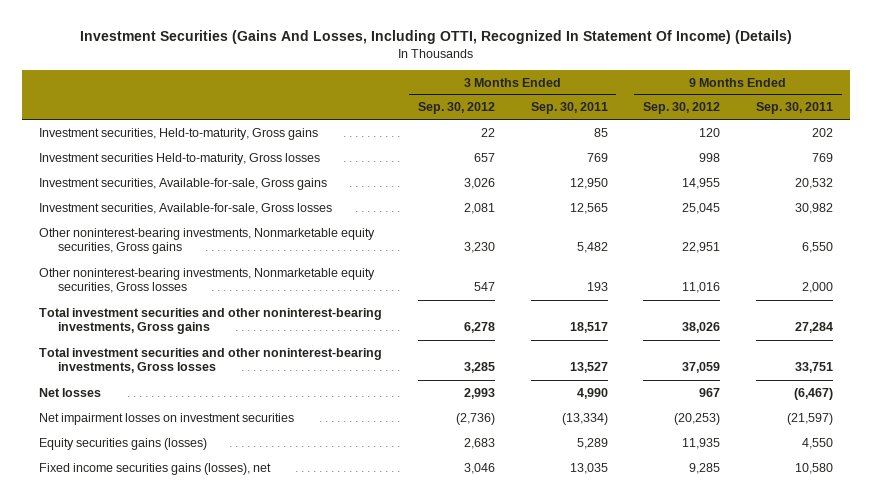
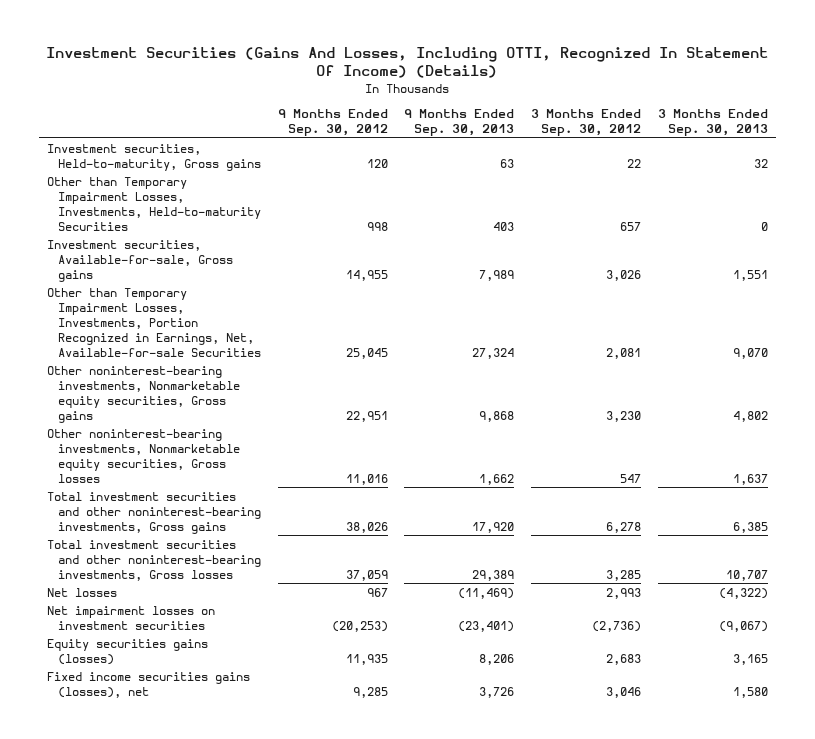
- | 3 Months Ended Sep. 30, 2012 | 3 Months Ended Sep. 30, 2011 | 9 Months Ended Sep. 30, 2012 | 9 Months Ended Sep. 30, 2011
+ | 9 Months Ended Sep. 30, 2012 | 9 Months Ended Sep. 30, 2013 | 3 Months Ended Sep. 30, 2012 | 3 Months Ended Sep. 30, 2013
- Investment securities Held-to-maturity, Gross losses | 657 | 769 | 998 | 769
+ Other than Temporary Impairment Losses, Investments, Held-to-maturity Securities | 998 | 403 | 657 | 0
- Investment securities, Available-for-sale, Gross losses | 2,081 | 12,565 | 25,045 | 30,982
+ Other than Temporary Impairment Losses, Investments, Portion Recognized in Earnings, Net, Available-for-sale Securities | 25,045 | 27,324 | 2,081 | 9,070

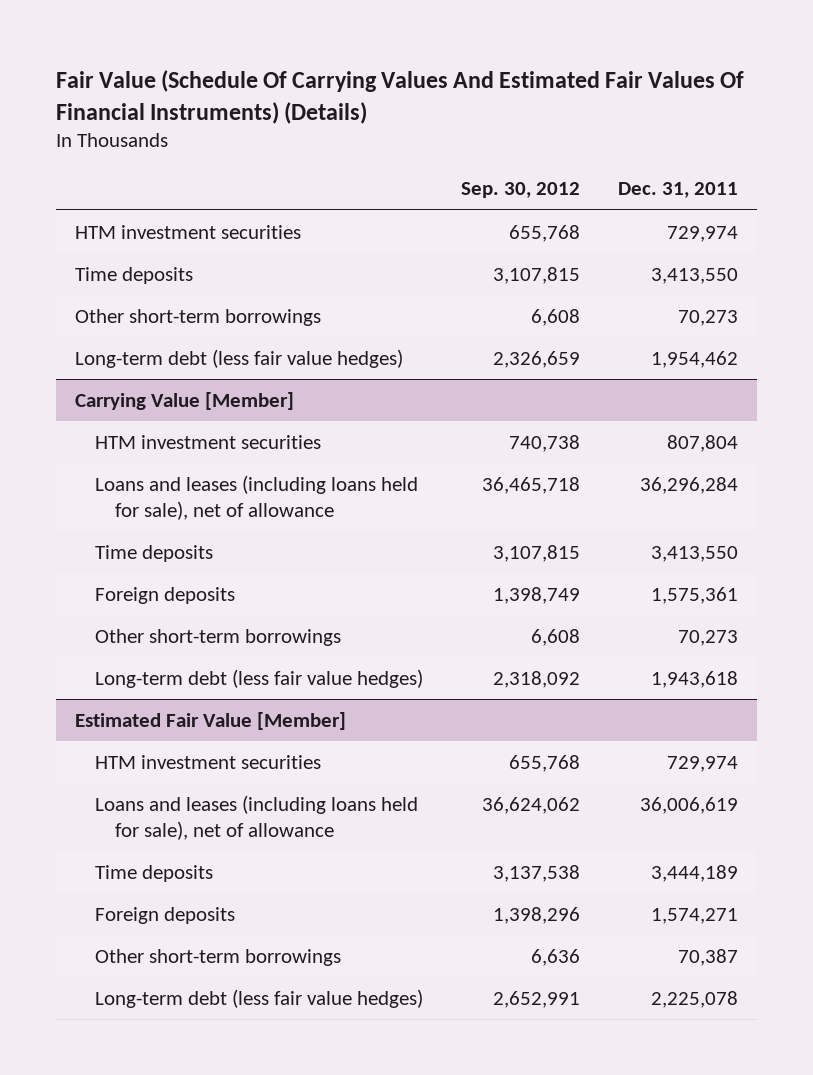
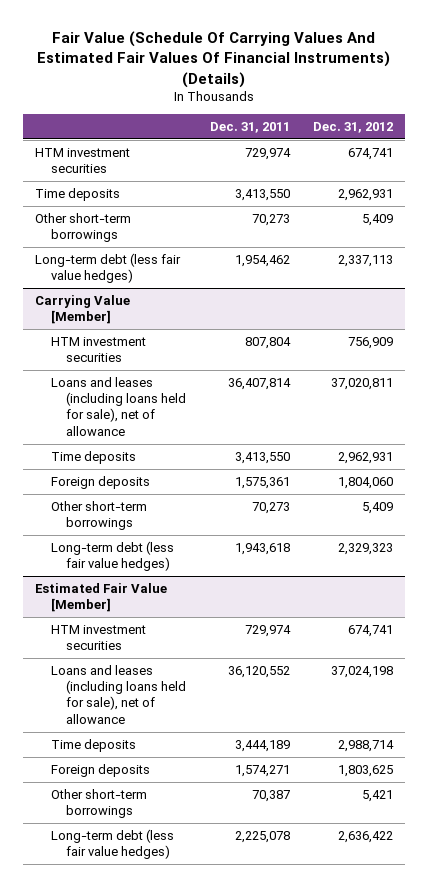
- | Sep. 30, 2012 | Dec. 31, 2011
+ | Dec. 31, 2011 | Dec. 31, 2012
@ Carrying Value [Member]
- Loans and leases (including loans held for sale), net of allowance | 36,465,718 | 36,296,284
+ Loans and leases (including loans held for sale), net of allowance | 36,407,814 | 37,020,811
@ Estimated Fair Value [Member]
- Loans and leases (including loans held for sale), net of allowance | 36,624,062 | 36,006,619
+ Loans and leases (including loans held for sale), net of allowance | 36,120,552 | 37,024,198

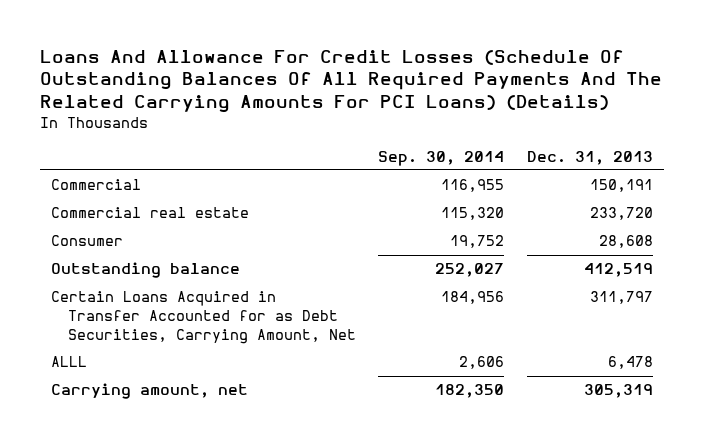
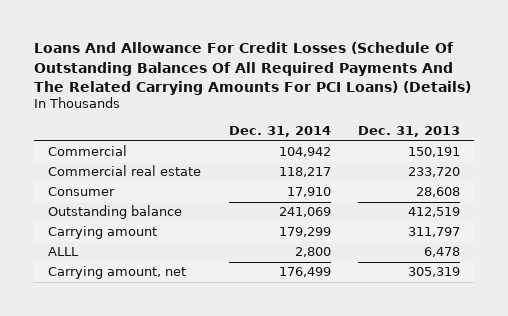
- | Sep. 30, 2014 | Dec. 31, 2013
+ | Dec. 31, 2014 | Dec. 31, 2013
- Certain Loans Acquired in Transfer Accounted for as Debt Securities, Carrying Amount, Net | 184,956 | 311,797
+ Carrying amount | 179,299 | 311,797

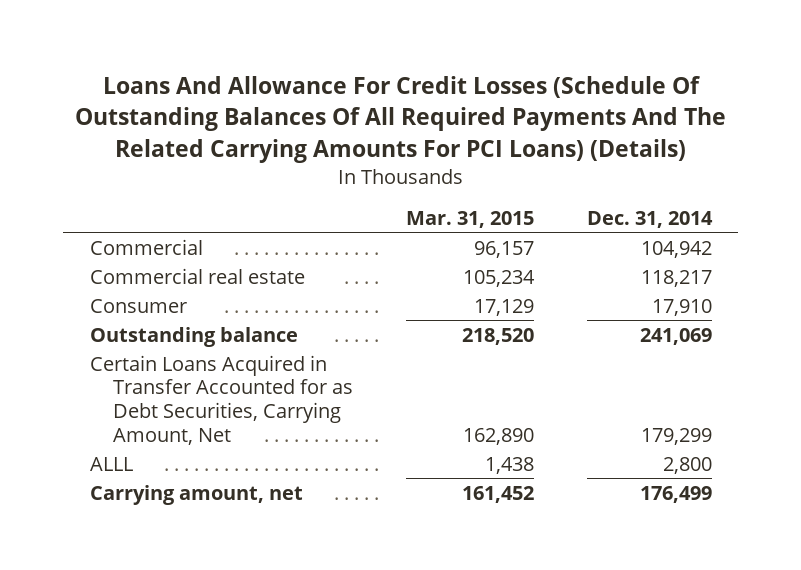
- | Dec. 31, 2014 | Dec. 31, 2013
+ | Mar. 31, 2015 | Dec. 31, 2014
- Carrying amount | 179,299 | 311,797
+ Certain Loans Acquired in Transfer Accounted for as Debt Securities, Carrying Amount, Net | 162,890 | 179,299

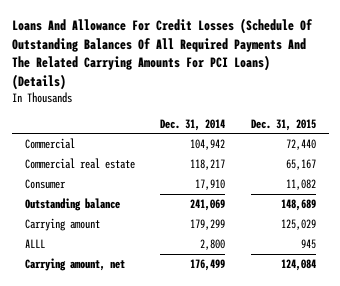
- | Mar. 31, 2015 | Dec. 31, 2014
+ | Dec. 31, 2014 | Dec. 31, 2015
- Certain Loans Acquired in Transfer Accounted for as Debt Securities, Carrying Amount, Net | 162,890 | 179,299
+ Carrying amount | 179,299 | 125,029

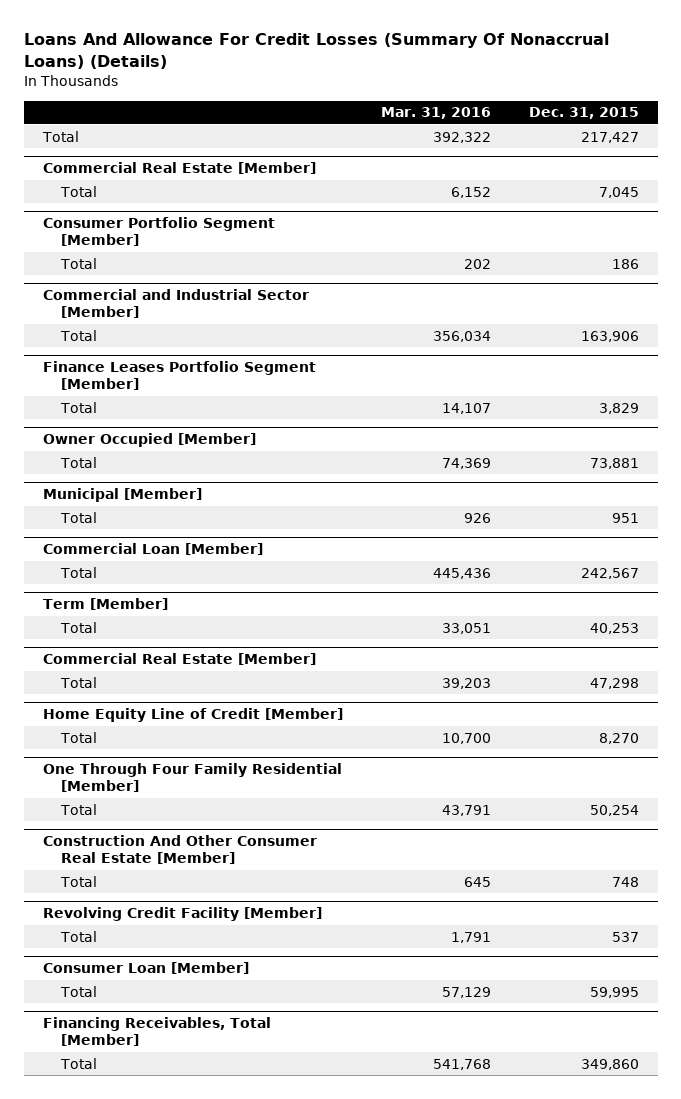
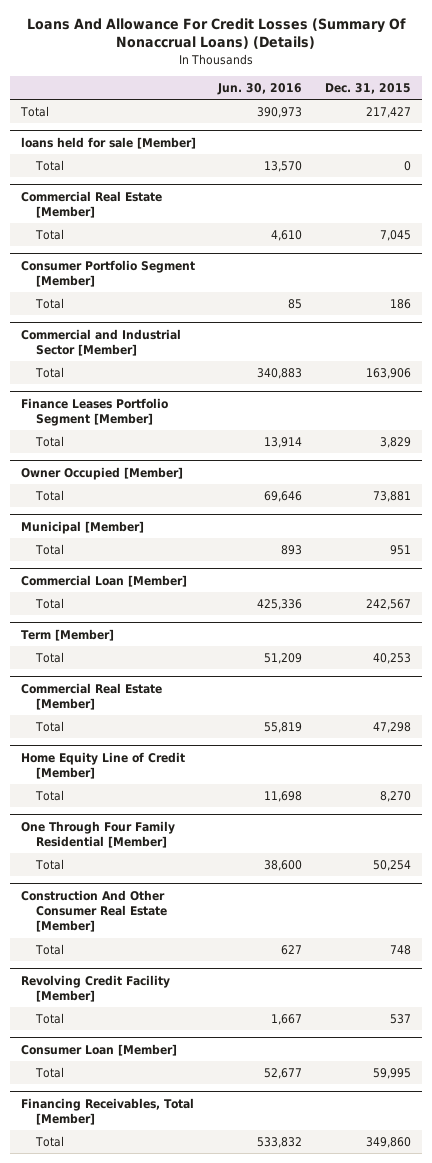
- | Mar. 31, 2016 | Dec. 31, 2015
+ | Jun. 30, 2016 | Dec. 31, 2015
+ loans held for sale [Member]
+ Total | 13,570 | 0

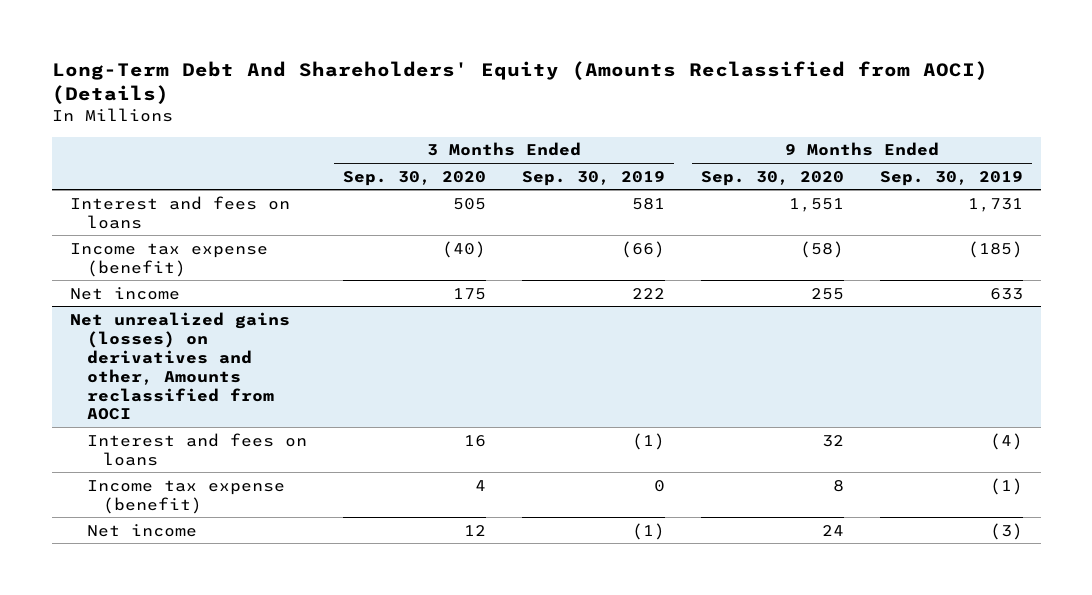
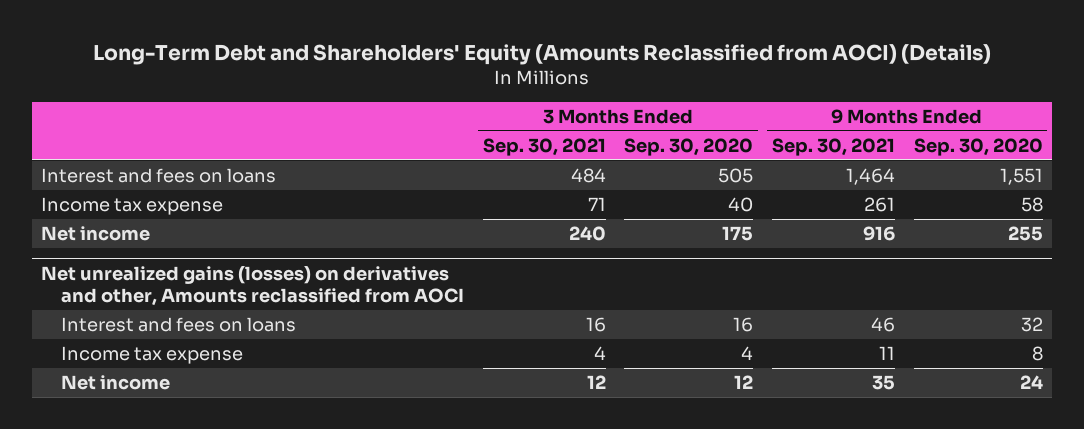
- Long-Term Debt And Shareholders' Equity (Amounts Reclassified from AOCI) (Details)
+ Long-Term Debt and Shareholders' Equity (Amounts Reclassified from AOCI) (Details)
- | 3 Months Ended Sep. 30, 2020 | 3 Months Ended Sep. 30, 2019 | 9 Months Ended Sep. 30, 2020 | 9 Months Ended Sep. 30, 2019
+ | 3 Months Ended Sep. 30, 2021 | 3 Months Ended Sep. 30, 2020 | 9 Months Ended Sep. 30, 2021 | 9 Months Ended Sep. 30, 2020
- Income tax expense (benefit) | (40) | (66) | (58) | (185)
+ Income tax expense | 71 | 40 | 261 | 58
@ Net unrealized gains (losses) on derivatives and other, Amounts reclassified from AOCI
- Income tax expense (benefit) | 4 | 0 | 8 | (1)
+ Income tax expense | 4 | 4 | 11 | 8

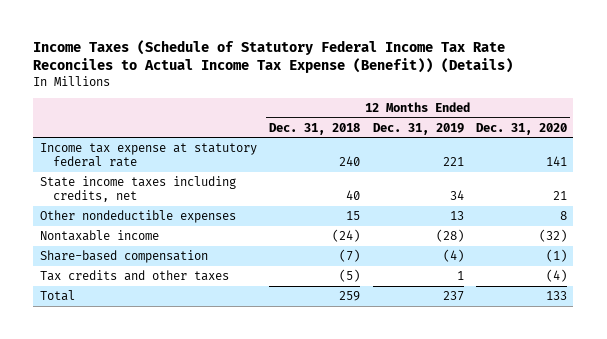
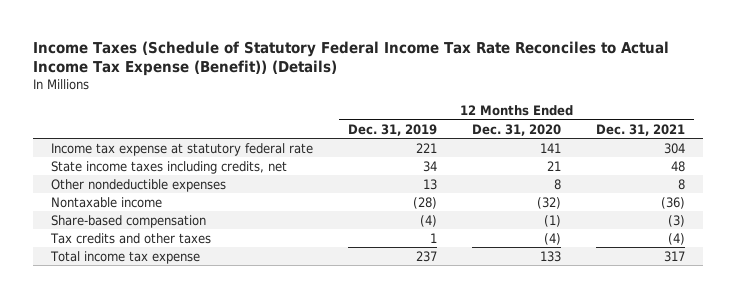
- | 12 Months Ended Dec. 31, 2018 | 12 Months Ended Dec. 31, 2019 | 12 Months Ended Dec. 31, 2020
+ | 12 Months Ended Dec. 31, 2019 | 12 Months Ended Dec. 31, 2020 | 12 Months Ended Dec. 31, 2021
- Total | 259 | 237 | 133
+ Total income tax expense | 237 | 133 | 317

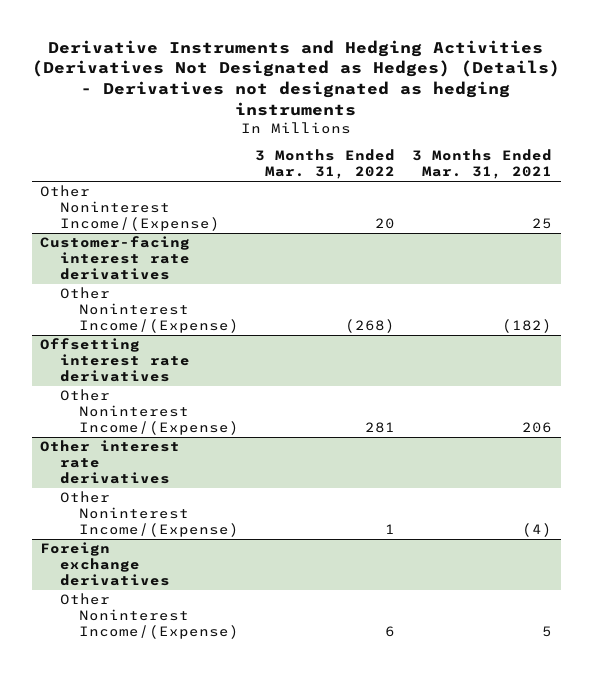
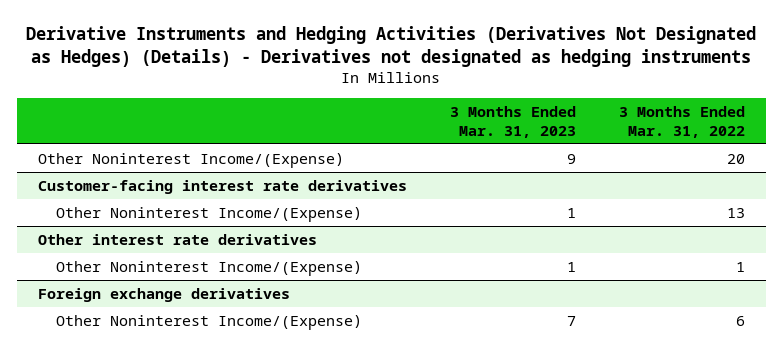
- | 3 Months Ended Mar. 31, 2022 | 3 Months Ended Mar. 31, 2021
+ | 3 Months Ended Mar. 31, 2023 | 3 Months Ended Mar. 31, 2022
@ Customer-facing interest rate derivatives
- Other Noninterest Income/(Expense) | (268) | (182)
- Offsetting interest rate derivatives
- Other Noninterest Income/(Expense) | 281 | 206
@ Customer-facing interest rate derivatives
+ Other Noninterest Income/(Expense) | 1 | 13

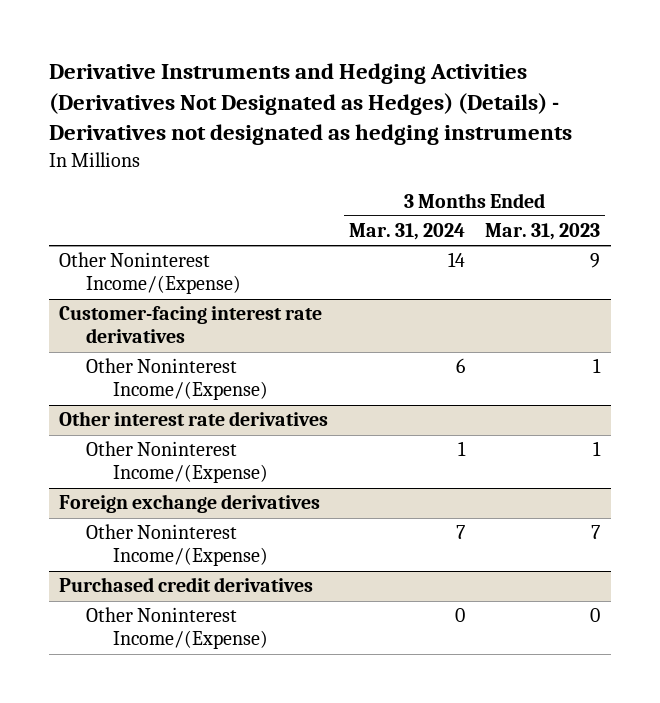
- | 3 Months Ended Mar. 31, 2023 | 3 Months Ended Mar. 31, 2022
+ | 3 Months Ended Mar. 31, 2024 | 3 Months Ended Mar. 31, 2023
+ Purchased credit derivatives
+ Other Noninterest Income/(Expense) | 0 | 0

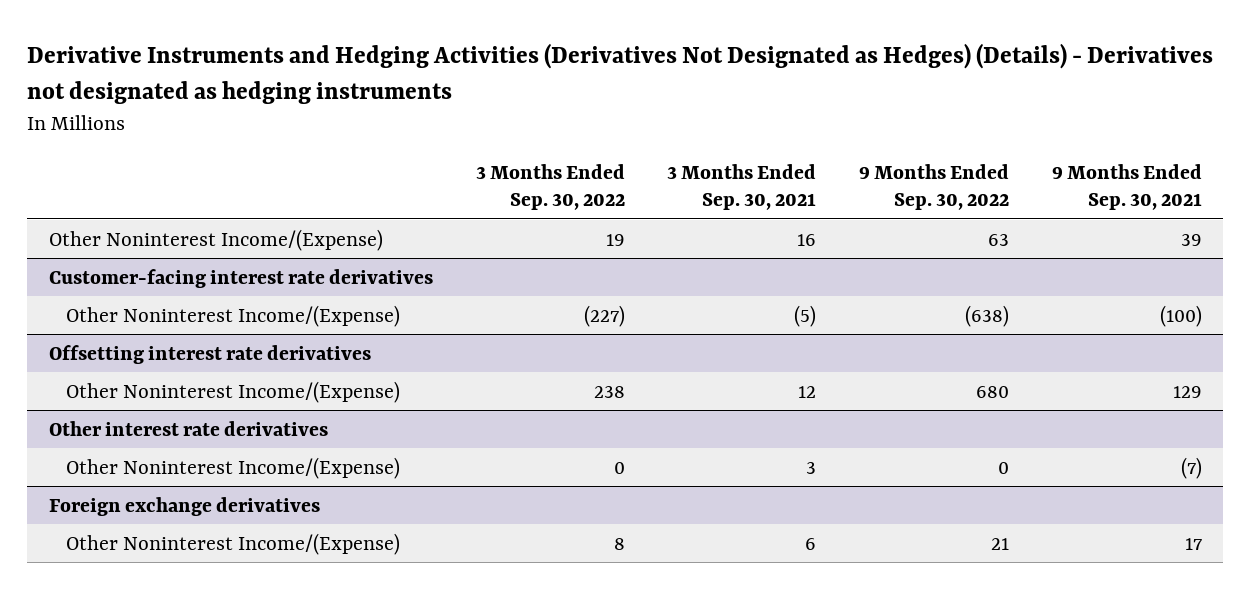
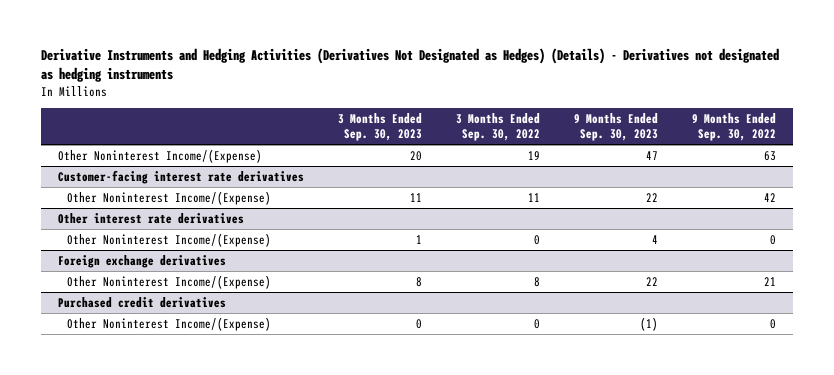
- | 3 Months Ended Sep. 30, 2022 | 3 Months Ended Sep. 30, 2021 | 9 Months Ended Sep. 30, 2022 | 9 Months Ended Sep. 30, 2021
+ | 3 Months Ended Sep. 30, 2023 | 3 Months Ended Sep. 30, 2022 | 9 Months Ended Sep. 30, 2023 | 9 Months Ended Sep. 30, 2022
@ Customer-facing interest rate derivatives
- Other Noninterest Income/(Expense) | (227) | (5) | (638) | (100)
- Offsetting interest rate derivatives
- Other Noninterest Income/(Expense) | 238 | 12 | 680 | 129
@ Customer-facing interest rate derivatives
+ Other Noninterest Income/(Expense) | 11 | 11 | 22 | 42
+ Purchased credit derivatives
+ Other Noninterest Income/(Expense) | 0 | 0 | (1) | 0

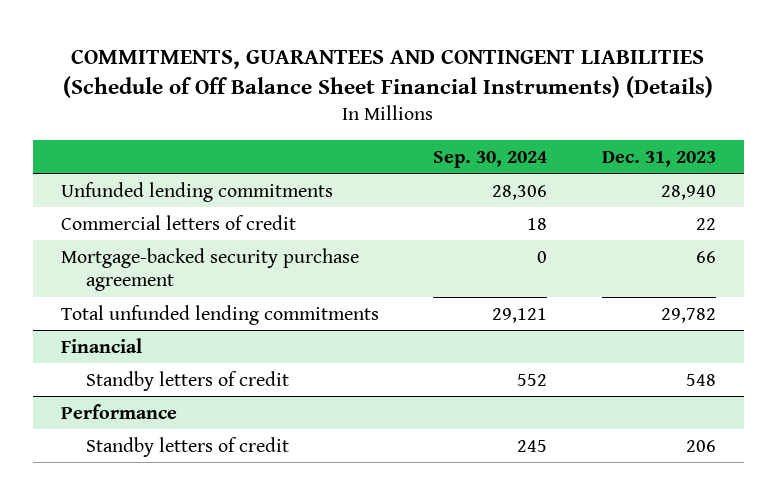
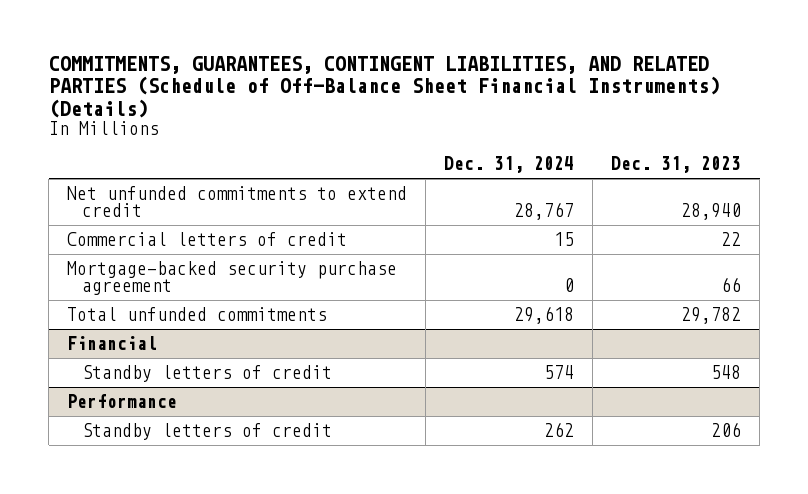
- COMMITMENTS, GUARANTEES AND CONTINGENT LIABILITIES (Schedule of Off Balance Sheet Financial Instruments) (Details)
+ COMMITMENTS, GUARANTEES, CONTINGENT LIABILITIES, AND RELATED PARTIES (Schedule of Off-Balance Sheet Financial Instruments) (Details)
- | Sep. 30, 2024 | Dec. 31, 2023
+ | Dec. 31, 2024 | Dec. 31, 2023
- Unfunded lending commitments | 28,306 | 28,940
+ Net unfunded commitments to extend credit | 28,767 | 28,940
- Total unfunded lending commitments | 29,121 | 29,782
+ Total unfunded commitments | 29,618 | 29,782

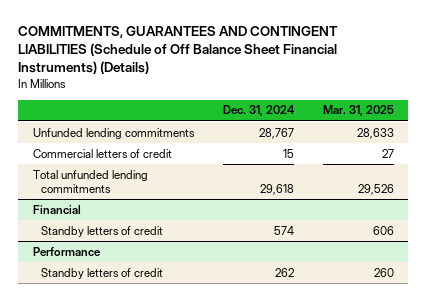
- COMMITMENTS, GUARANTEES, CONTINGENT LIABILITIES, AND RELATED PARTIES (Schedule of Off-Balance Sheet Financial Instruments) (Details)
+ COMMITMENTS, GUARANTEES AND CONTINGENT LIABILITIES (Schedule of Off Balance Sheet Financial Instruments) (Details)
- | Dec. 31, 2024 | Dec. 31, 2023
+ | Dec. 31, 2024 | Mar. 31, 2025
- Net unfunded commitments to extend credit | 28,767 | 28,940
+ Unfunded lending commitments | 28,767 | 28,633
- Mortgage-backed security purchase agreement | 0 | 66
- Total unfunded commitments | 29,618 | 29,782
+ Total unfunded lending commitments | 29,618 | 29,526

